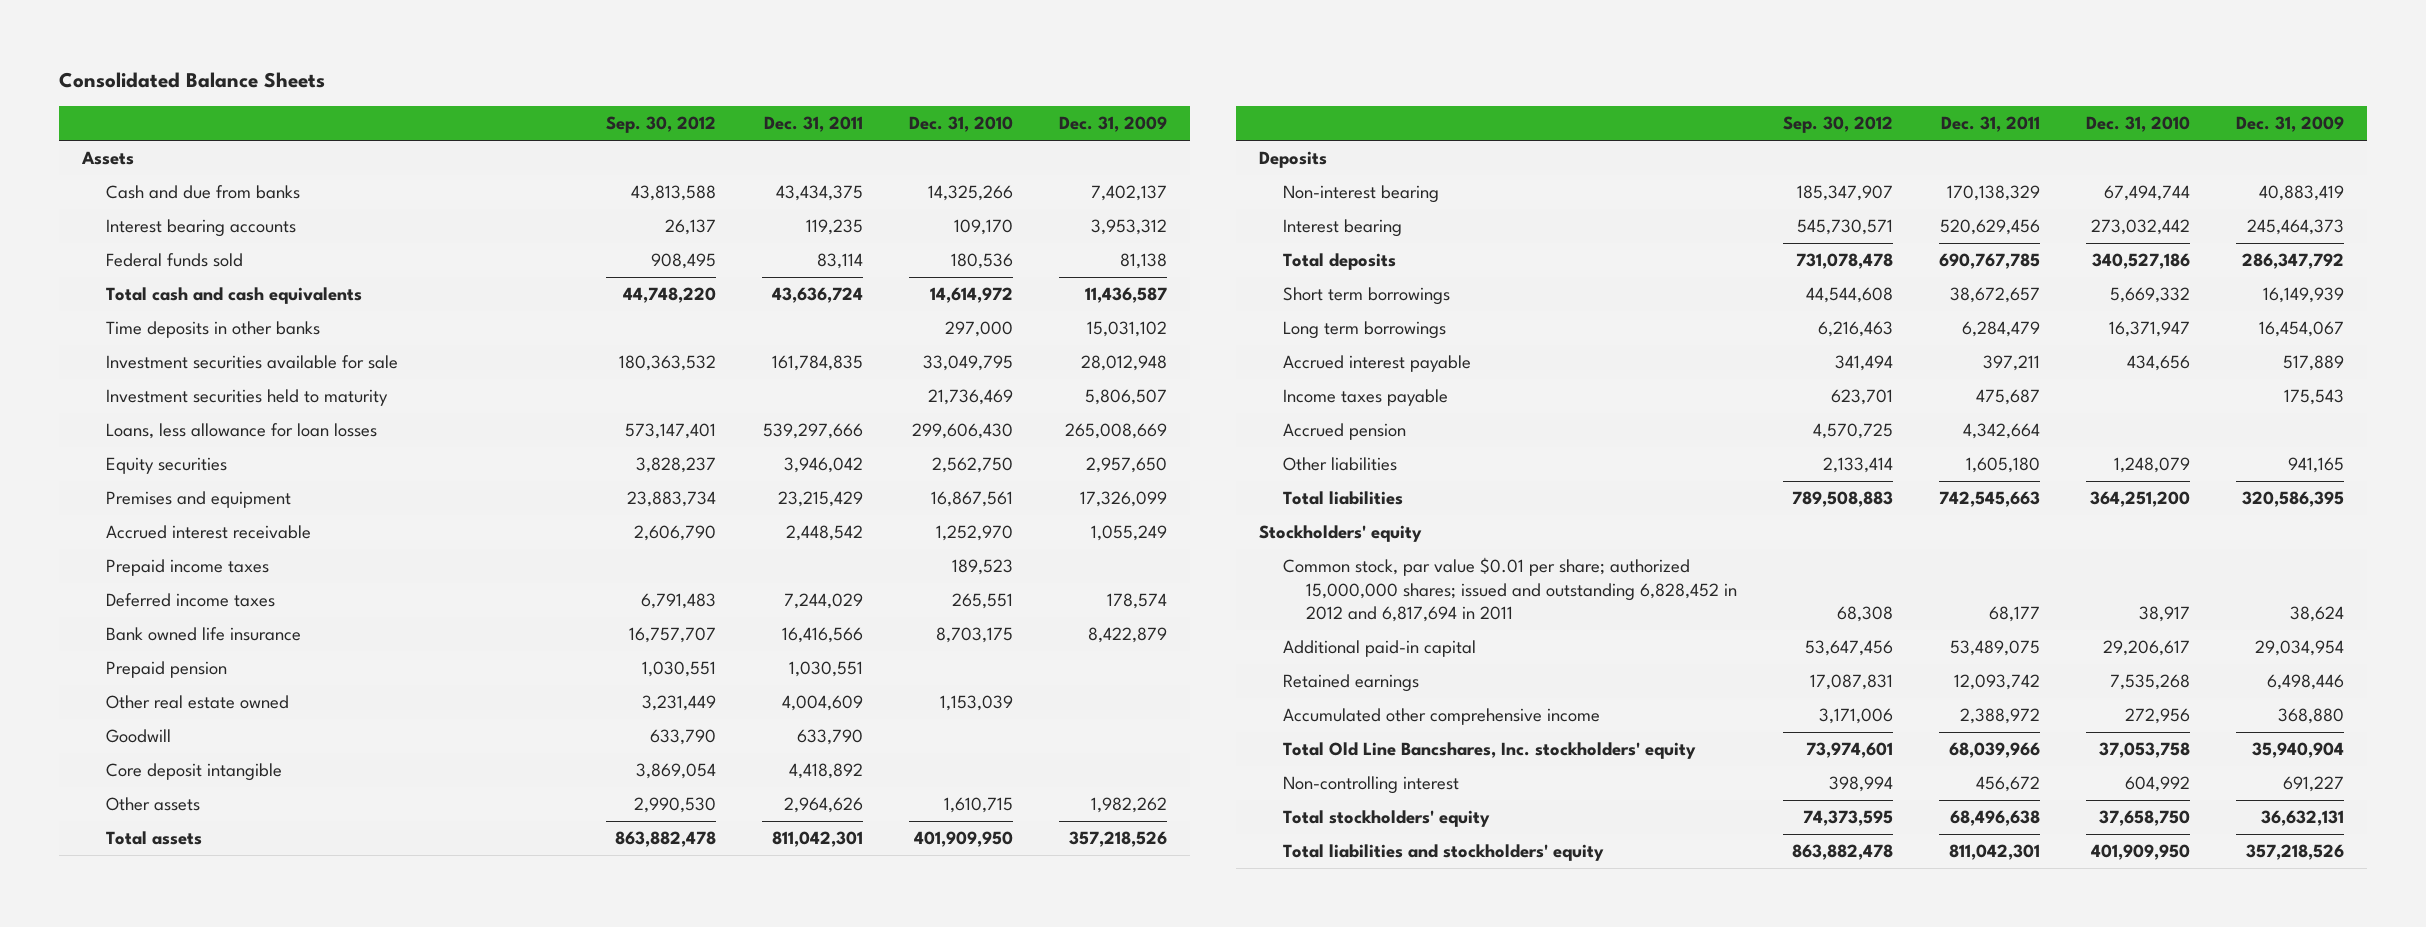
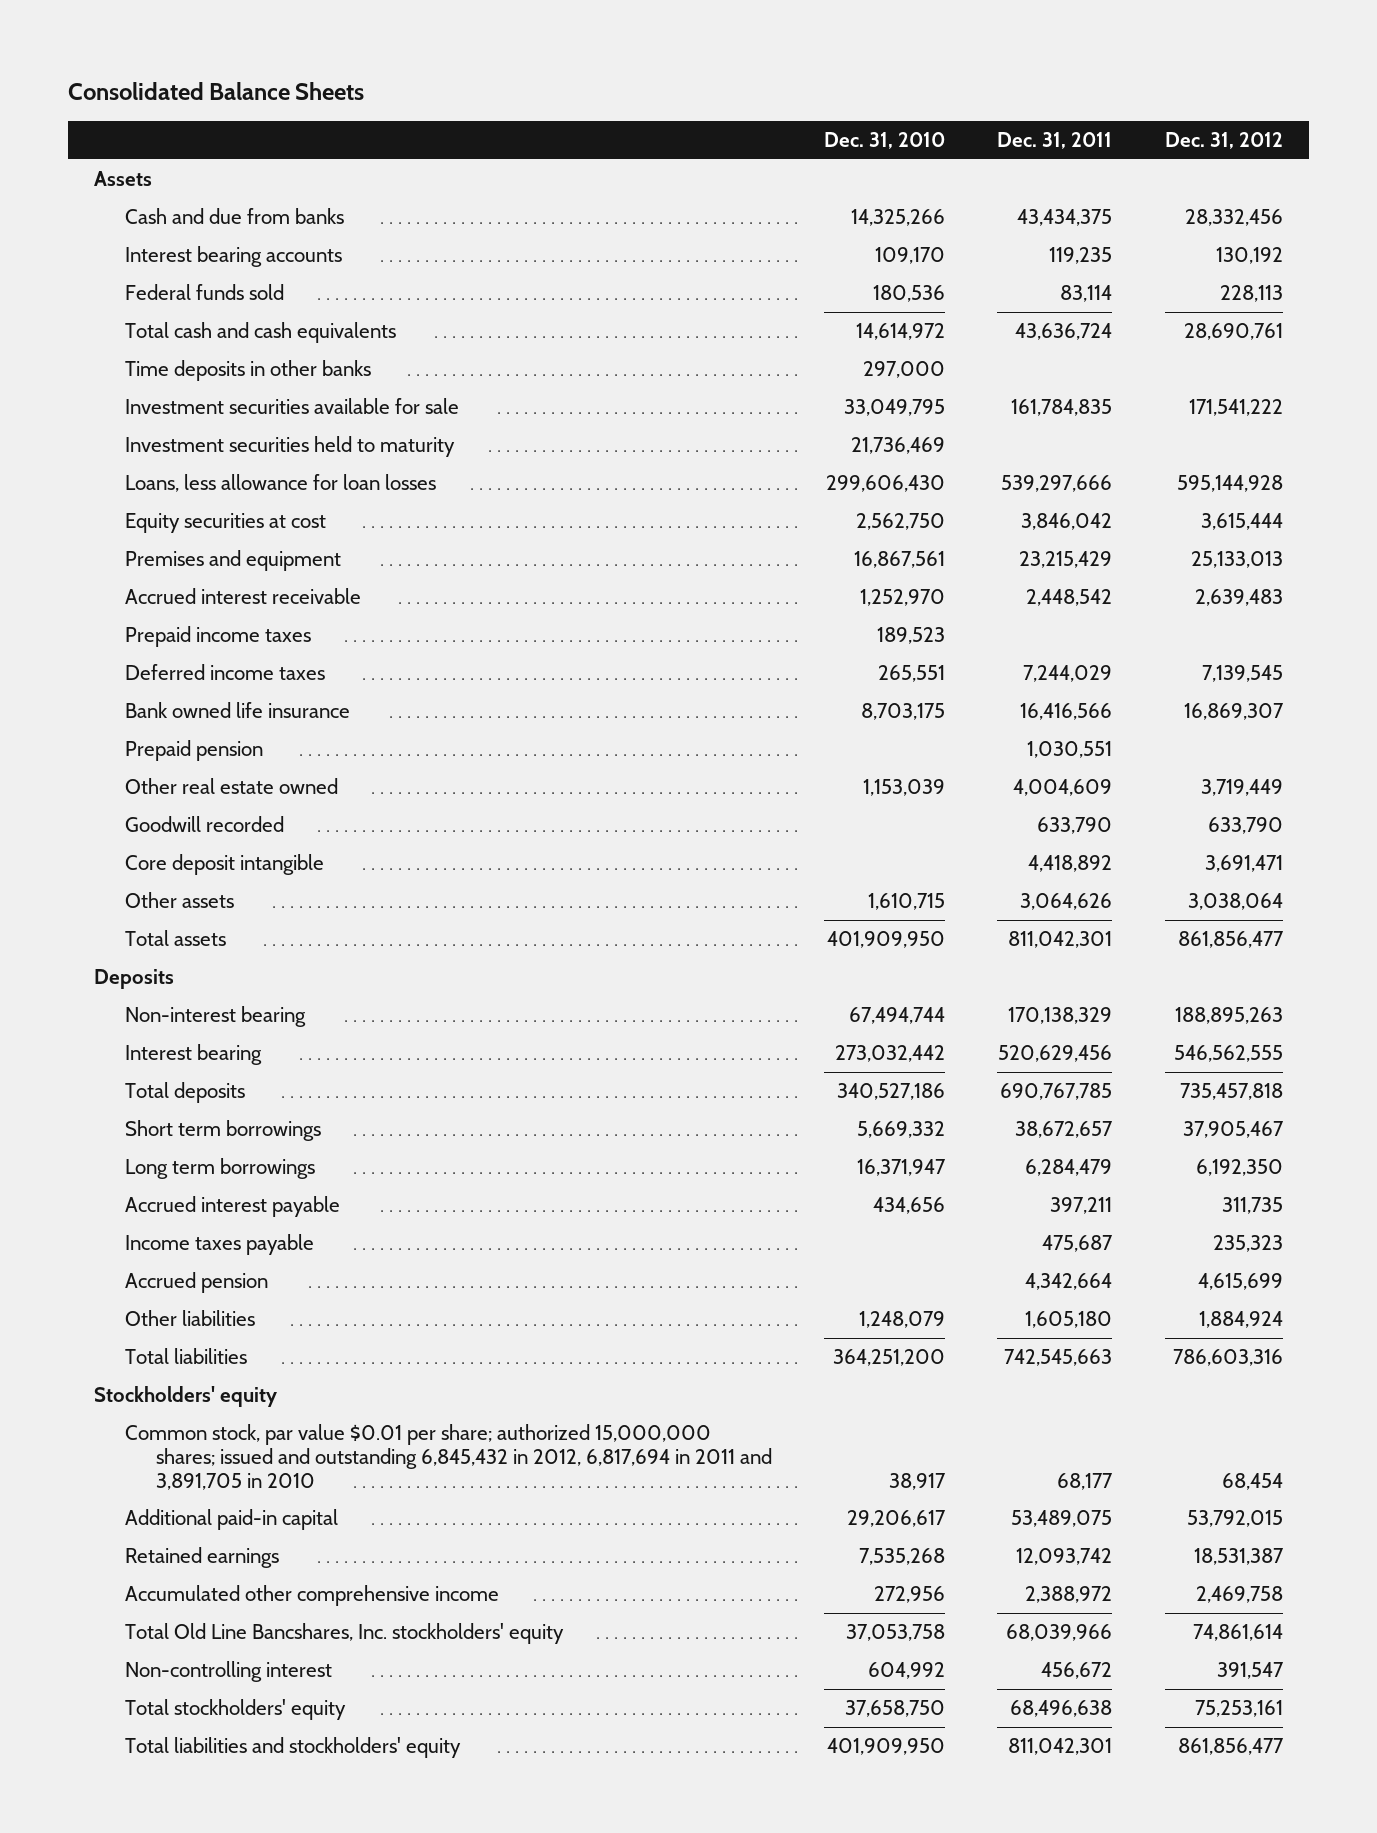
- | Sep. 30, 2012 | Dec. 31, 2011 | Dec. 31, 2010 | Dec. 31, 2009
+ | Dec. 31, 2010 | Dec. 31, 2011 | Dec. 31, 2012
- Equity securities | 3,828,237 | 3,946,042 | 2,562,750 | 2,957,650
+ Equity securities at cost | 2,562,750 | 3,846,042 | 3,615,444
- Goodwill | 633,790 | 633,790 | |
+ Goodwill recorded | | 633,790 | 633,790
- Other assets | 2,990,530 | 2,964,626 | 1,610,715 | 1,982,262
+ Other assets | 1,610,715 | 3,064,626 | 3,038,064
- Common stock, par value $0.01 per share; authorized 15,000,000 shares; issued and outstanding 6,828,452 in 2012 and 6,817,694 in 2011 | 68,308 | 68,177 | 38,917 | 38,624
+ Common stock, par value $0.01 per share; authorized 15,000,000 shares; issued and outstanding 6,845,432 in 2012, 6,817,694 in 2011 and 3,891,705 in 2010 | 38,917 | 68,177 | 68,454

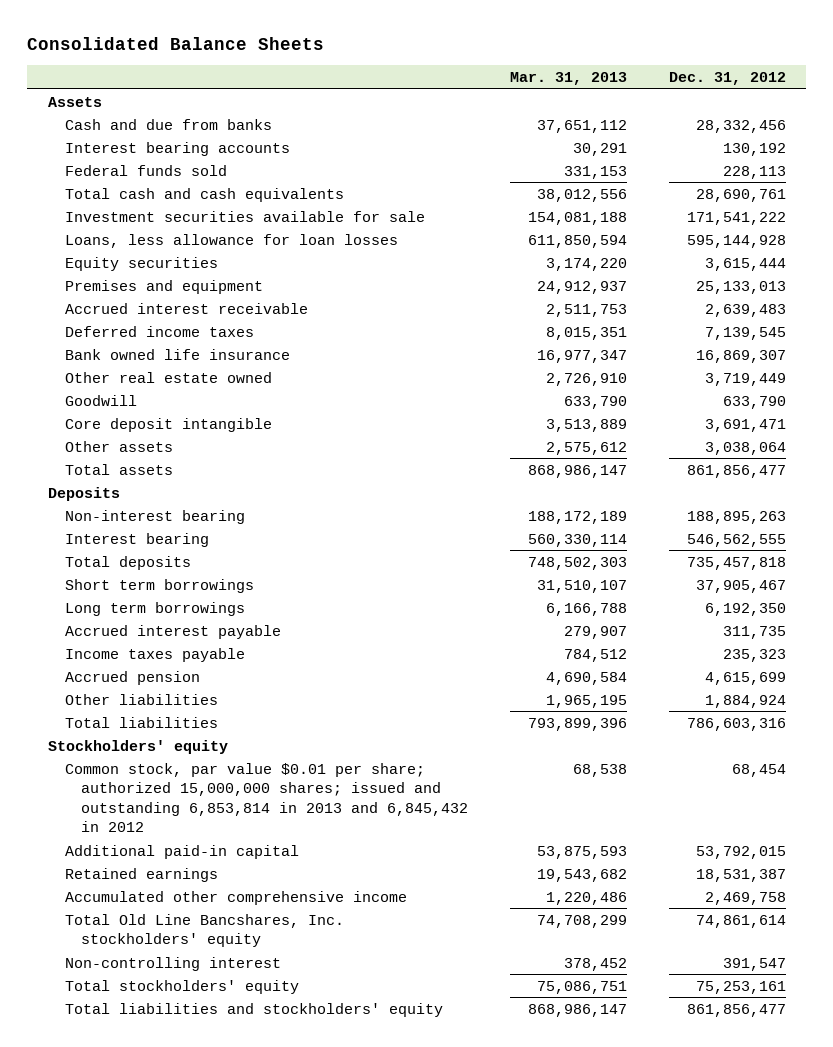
- | Dec. 31, 2010 | Dec. 31, 2011 | Dec. 31, 2012
+ | Mar. 31, 2013 | Dec. 31, 2012
- Time deposits in other banks | 297,000 | |
- Investment securities held to maturity | 21,736,469 | |
- Equity securities at cost | 2,562,750 | 3,846,042 | 3,615,444
+ Equity securities | 3,174,220 | 3,615,444
- Prepaid income taxes | 189,523 | |
- Prepaid pension | | 1,030,551 |
- Goodwill recorded | | 633,790 | 633,790
+ Goodwill | 633,790 | 633,790
- Common stock, par value $0.01 per share; authorized 15,000,000 shares; issued and outstanding 6,845,432 in 2012, 6,817,694 in 2011 and 3,891,705 in 2010 | 38,917 | 68,177 | 68,454
+ Common stock, par value $0.01 per share; authorized 15,000,000 shares; issued and outstanding 6,853,814 in 2013 and 6,845,432 in 2012 | 68,538 | 68,454

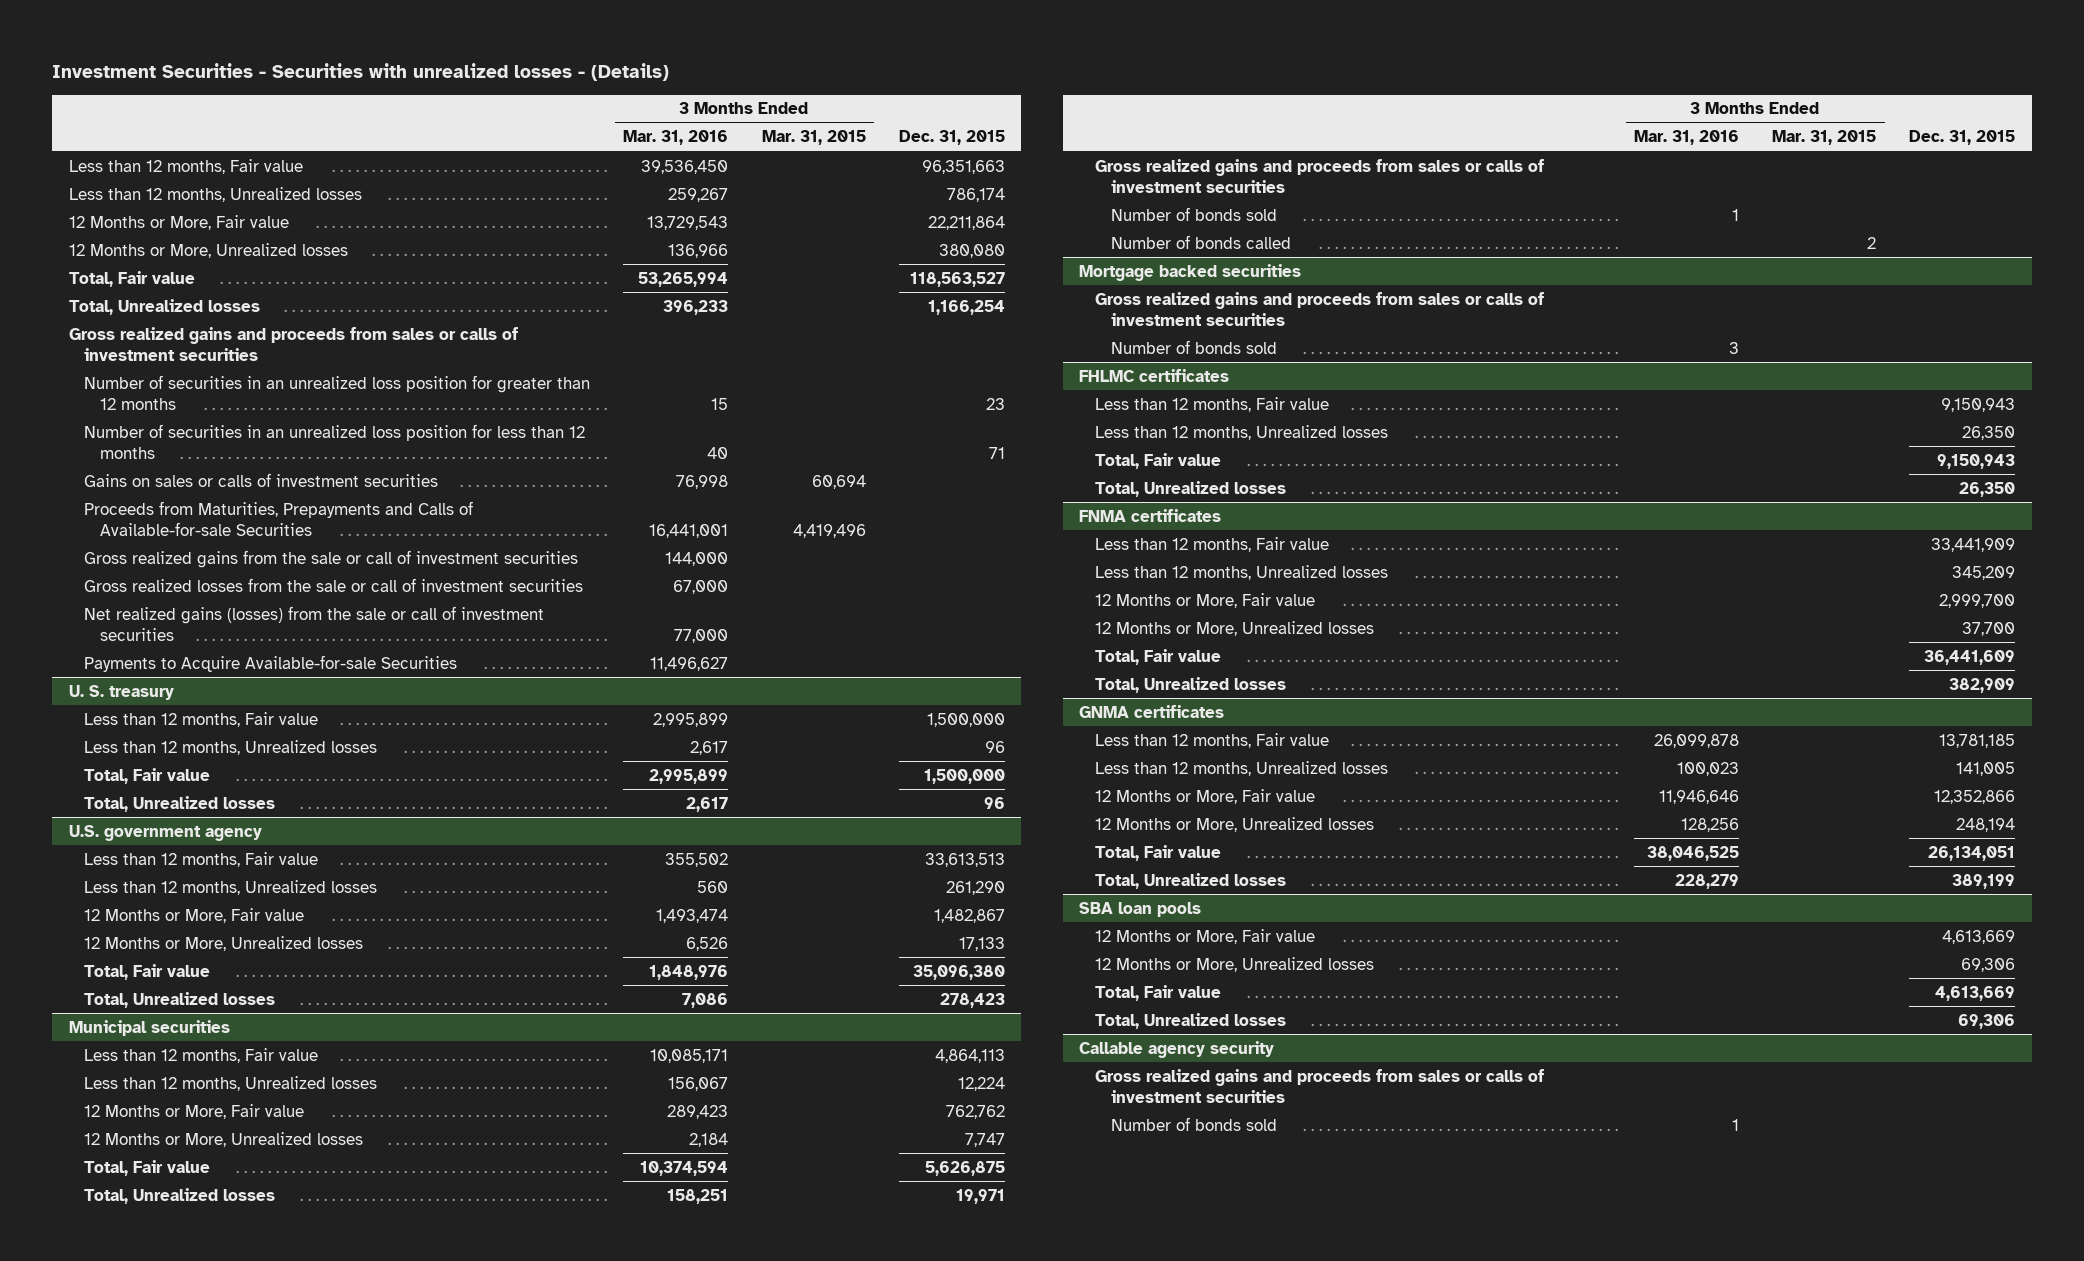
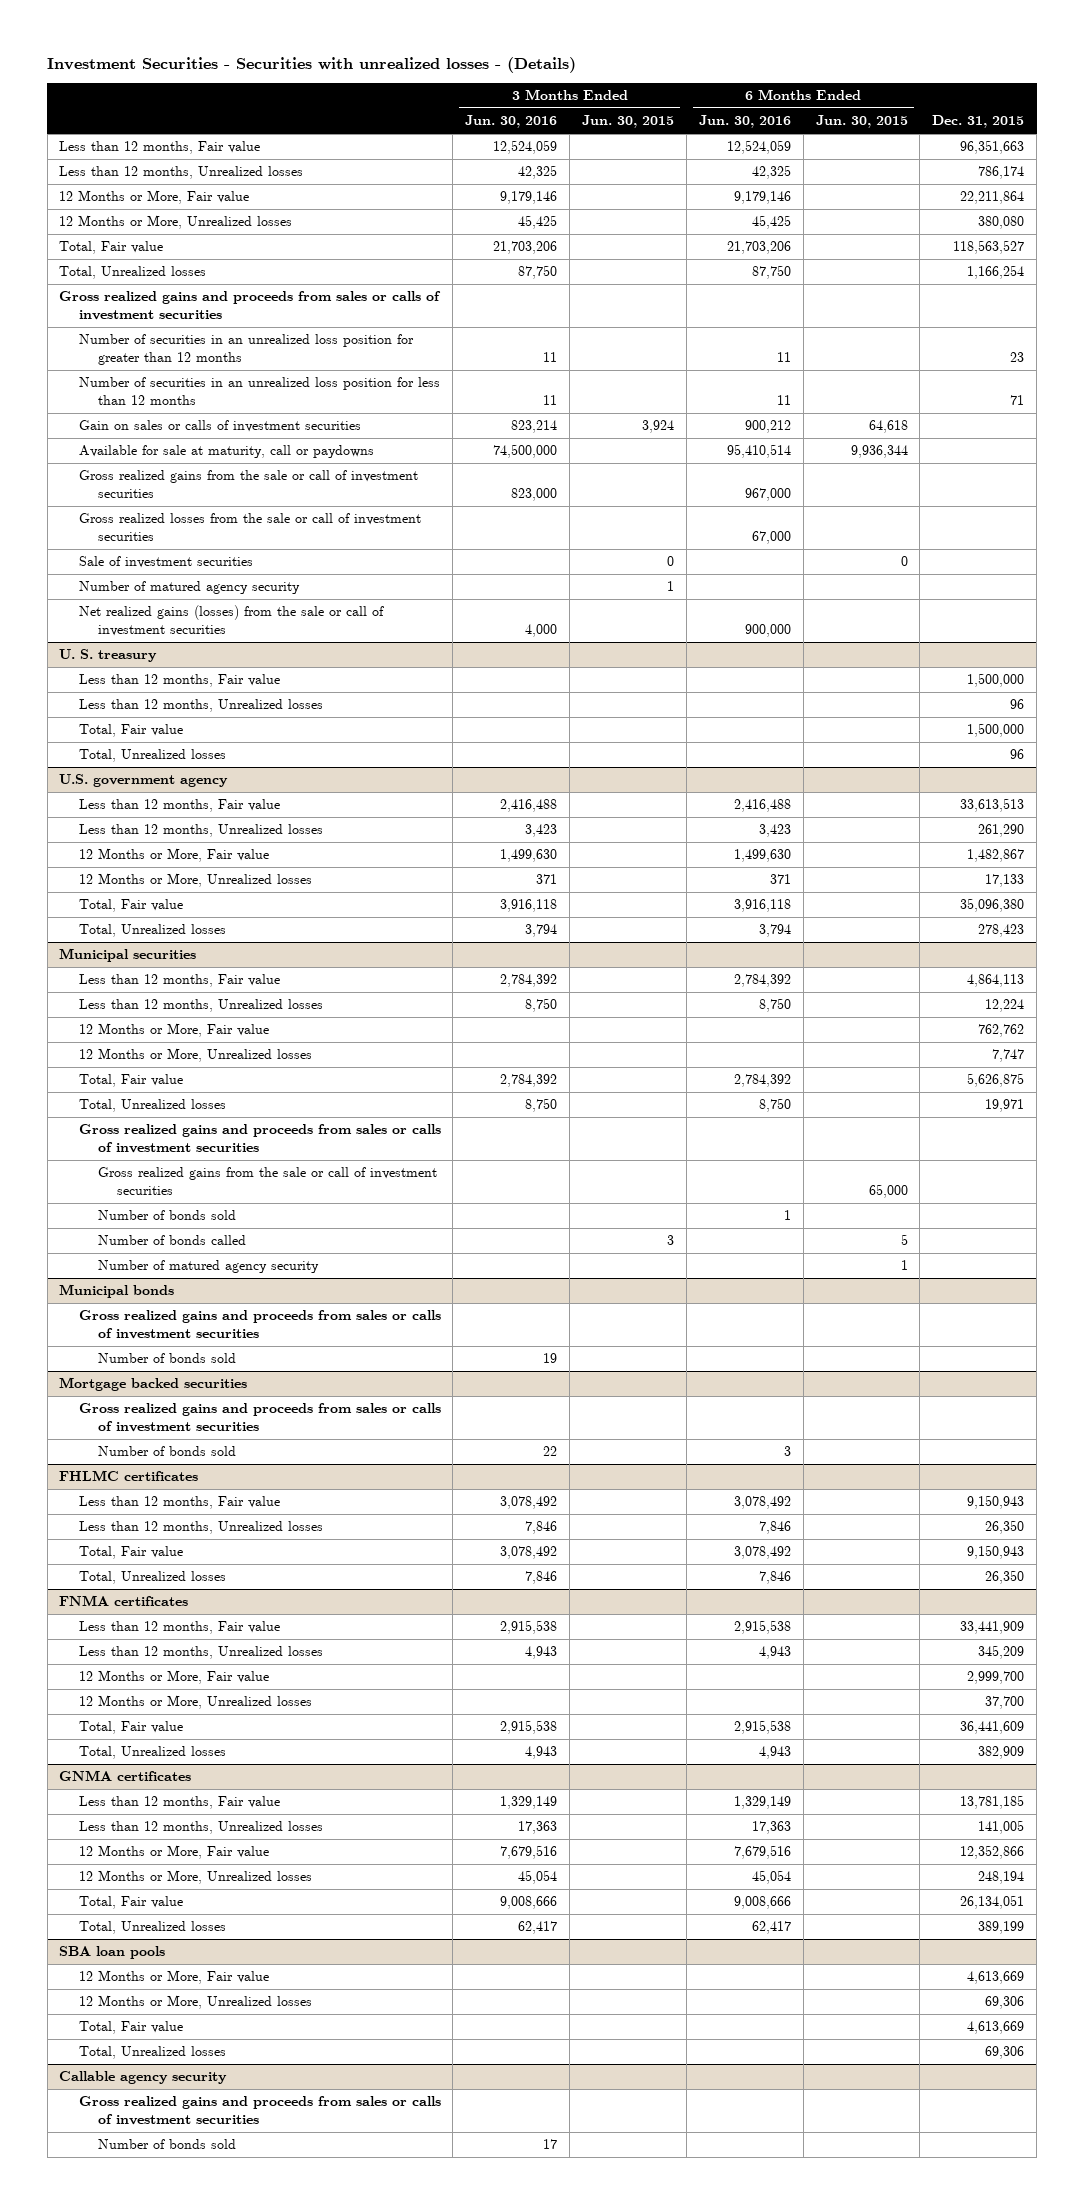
- | 3 Months Ended Mar. 31, 2016 | 3 Months Ended Mar. 31, 2015 | Dec. 31, 2015
+ | 3 Months Ended Jun. 30, 2016 | 3 Months Ended Jun. 30, 2015 | 6 Months Ended Jun. 30, 2016 | 6 Months Ended Jun. 30, 2015 | Dec. 31, 2015
- Gains on sales or calls of investment securities | 76,998 | 60,694 |
- Proceeds from Maturities, Prepayments and Calls of Available-for-sale Securities | 16,441,001 | 4,419,496 |
+ Gain on sales or calls of investment securities | 823,214 | 3,924 | 900,212 | 64,618 |
+ Available for sale at maturity, call or paydowns | 74,500,000 | | 95,410,514 | 9,936,344 |
+ Sale of investment securities | | 0 | | 0 |
+ Number of matured agency security | | 1 | | |
- Payments to Acquire Available-for-sale Securities | 11,496,627 | |
@ Municipal securities
+ Gross realized gains from the sale or call of investment securities | | | | 65,000 |
+ Number of matured agency security | | | | 1 |
+ Municipal bonds
+ Gross realized gains and proceeds from sales or calls of investment securities
+ Number of bonds sold | 19 | | | |

